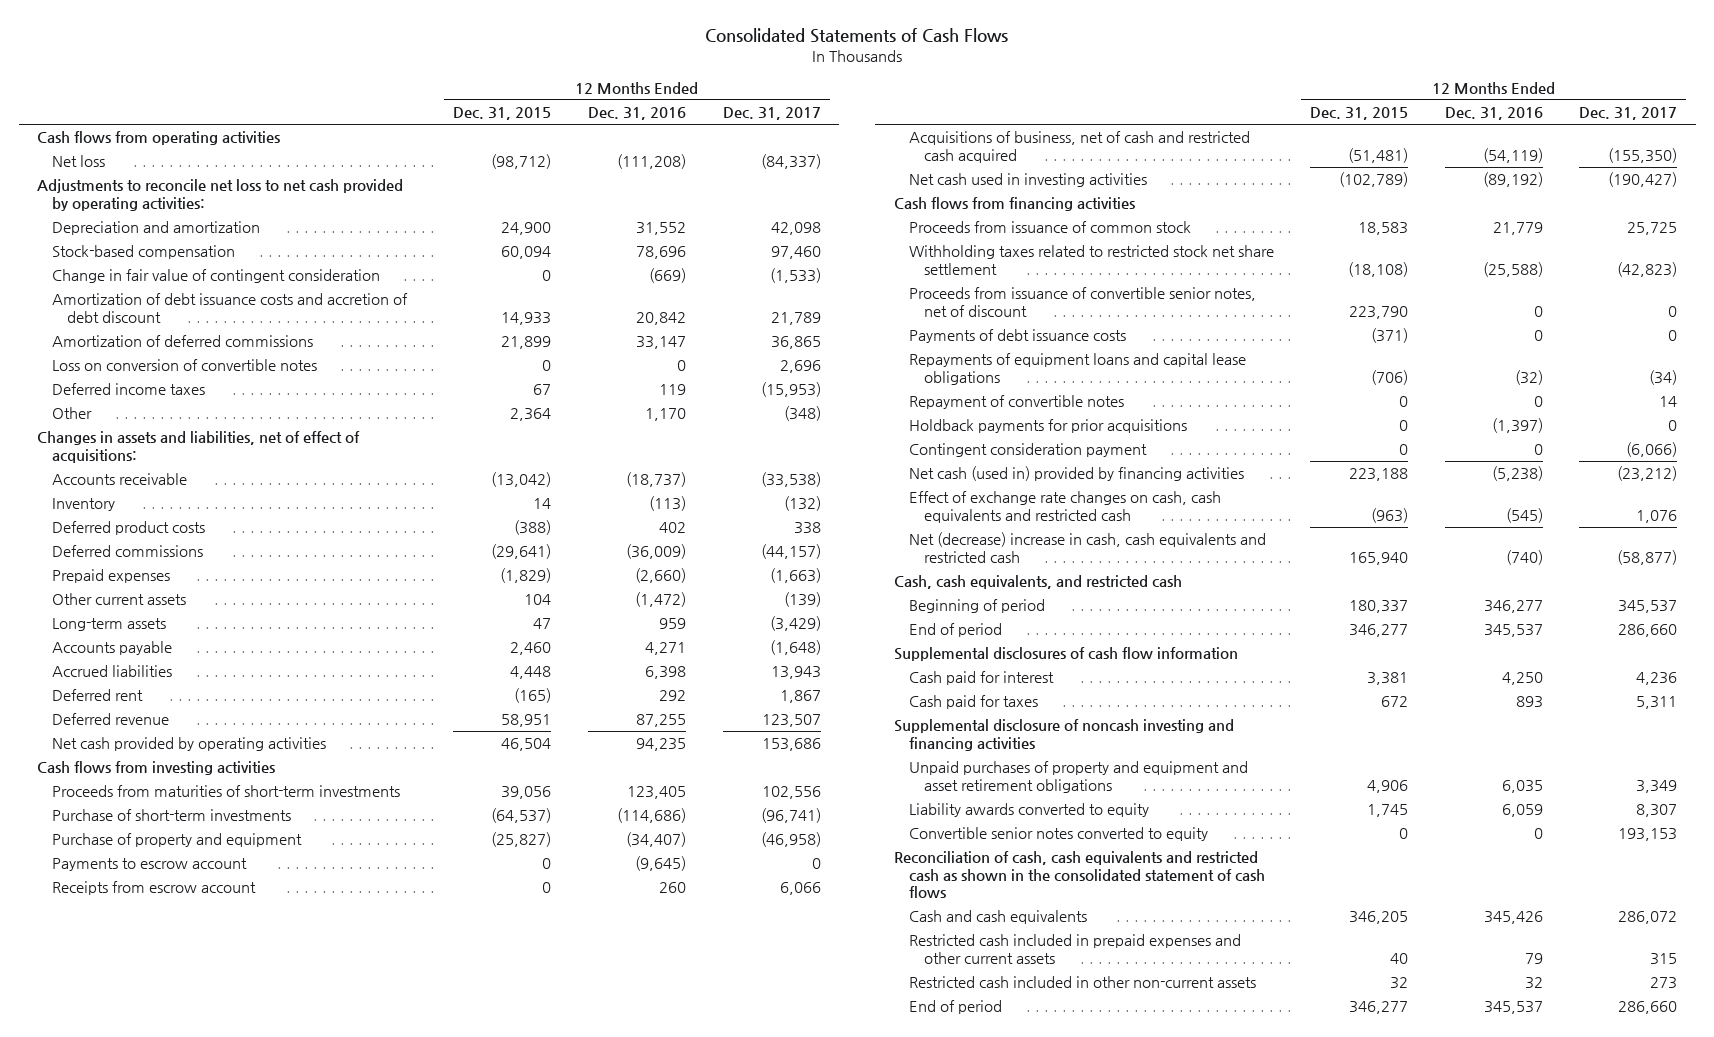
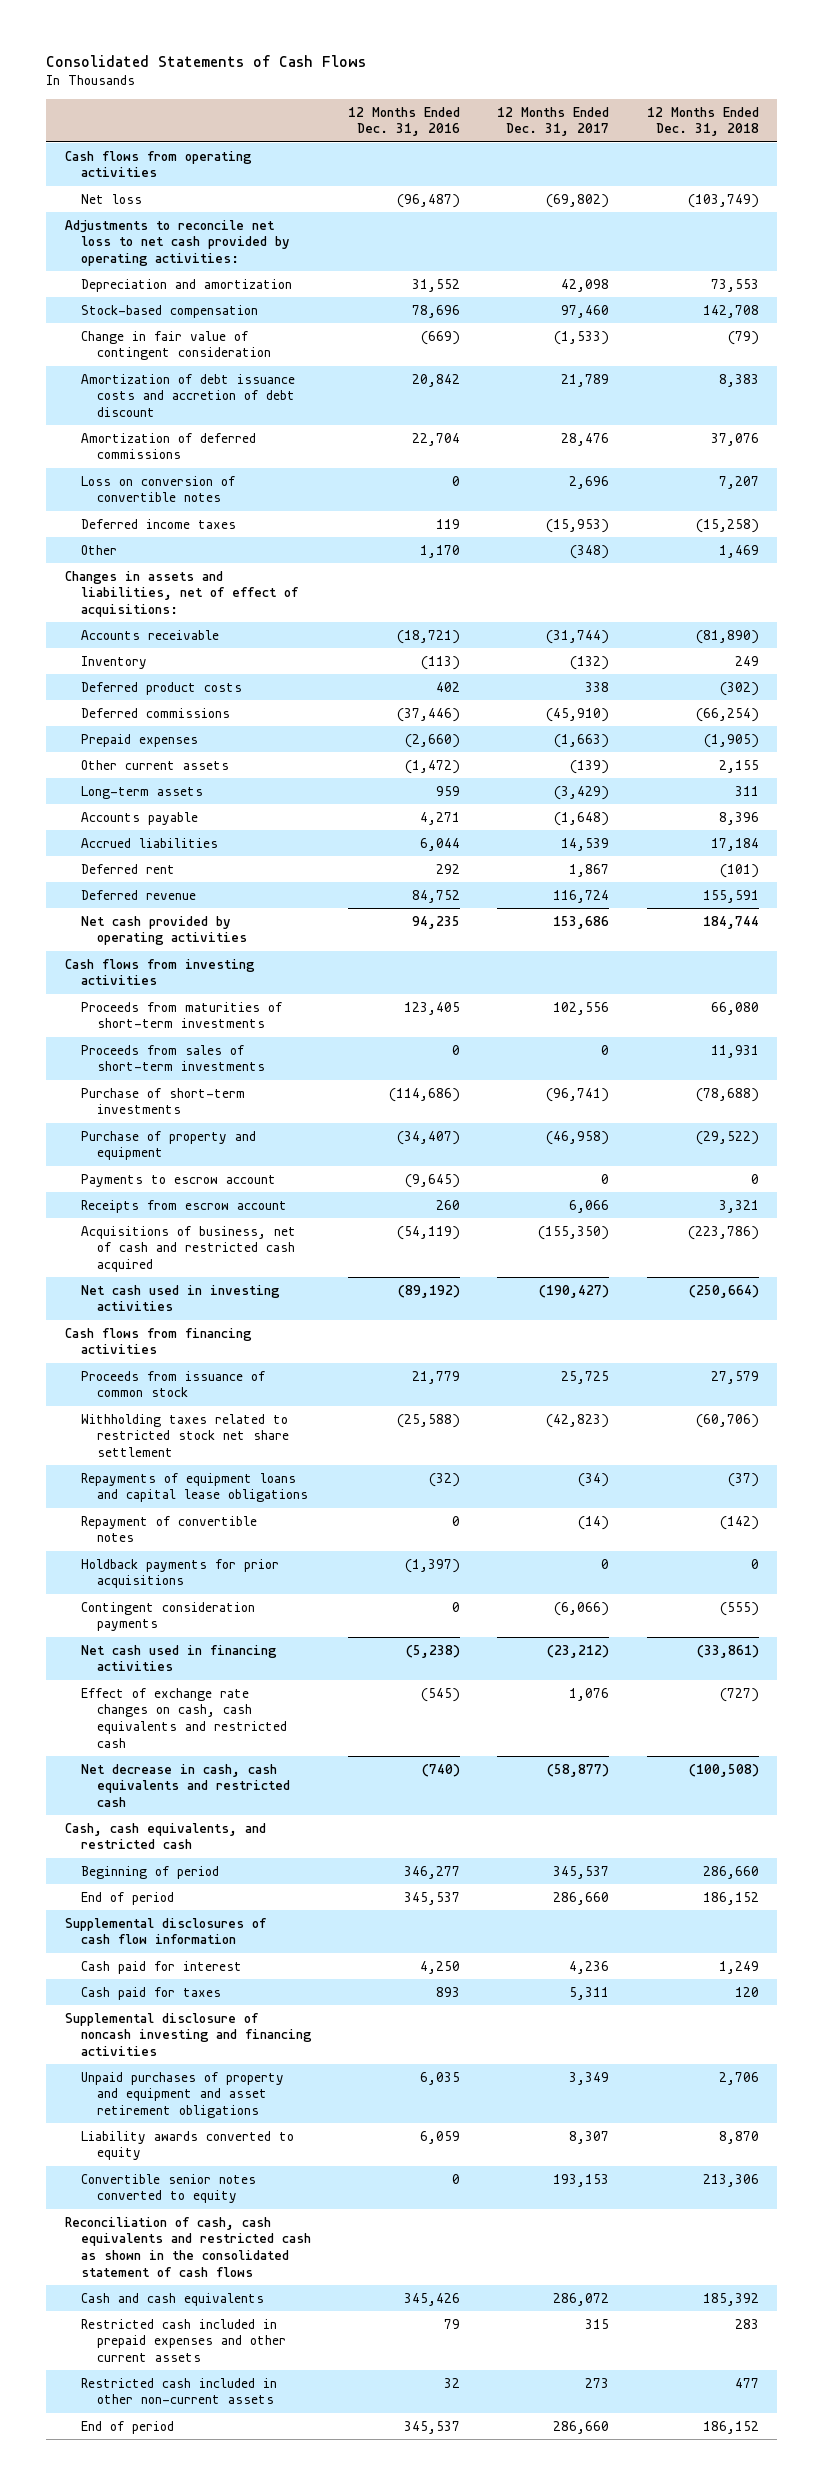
- | 12 Months Ended Dec. 31, 2015 | 12 Months Ended Dec. 31, 2016 | 12 Months Ended Dec. 31, 2017
+ | 12 Months Ended Dec. 31, 2016 | 12 Months Ended Dec. 31, 2017 | 12 Months Ended Dec. 31, 2018
- Net loss | (98,712) | (111,208) | (84,337)
+ Net loss | (96,487) | (69,802) | (103,749)
- Amortization of deferred commissions | 21,899 | 33,147 | 36,865
+ Amortization of deferred commissions | 22,704 | 28,476 | 37,076
- Accounts receivable | (13,042) | (18,737) | (33,538)
+ Accounts receivable | (18,721) | (31,744) | (81,890)
- Deferred commissions | (29,641) | (36,009) | (44,157)
+ Deferred commissions | (37,446) | (45,910) | (66,254)
- Accrued liabilities | 4,448 | 6,398 | 13,943
+ Accrued liabilities | 6,044 | 14,539 | 17,184
- Deferred revenue | 58,951 | 87,255 | 123,507
+ Deferred revenue | 84,752 | 116,724 | 155,591
+ Proceeds from sales of short-term investments | 0 | 0 | 11,931
- Proceeds from issuance of convertible senior notes, net of discount | 223,790 | 0 | 0
- Payments of debt issuance costs | (371) | 0 | 0
- Repayment of convertible notes | 0 | 0 | 14
+ Repayment of convertible notes | 0 | (14) | (142)
- Contingent consideration payment | 0 | 0 | (6,066)
- Net cash (used in) provided by financing activities | 223,188 | (5,238) | (23,212)
+ Contingent consideration payments | 0 | (6,066) | (555)
+ Net cash used in financing activities | (5,238) | (23,212) | (33,861)
- Net (decrease) increase in cash, cash equivalents and restricted cash | 165,940 | (740) | (58,877)
+ Net decrease in cash, cash equivalents and restricted cash | (740) | (58,877) | (100,508)

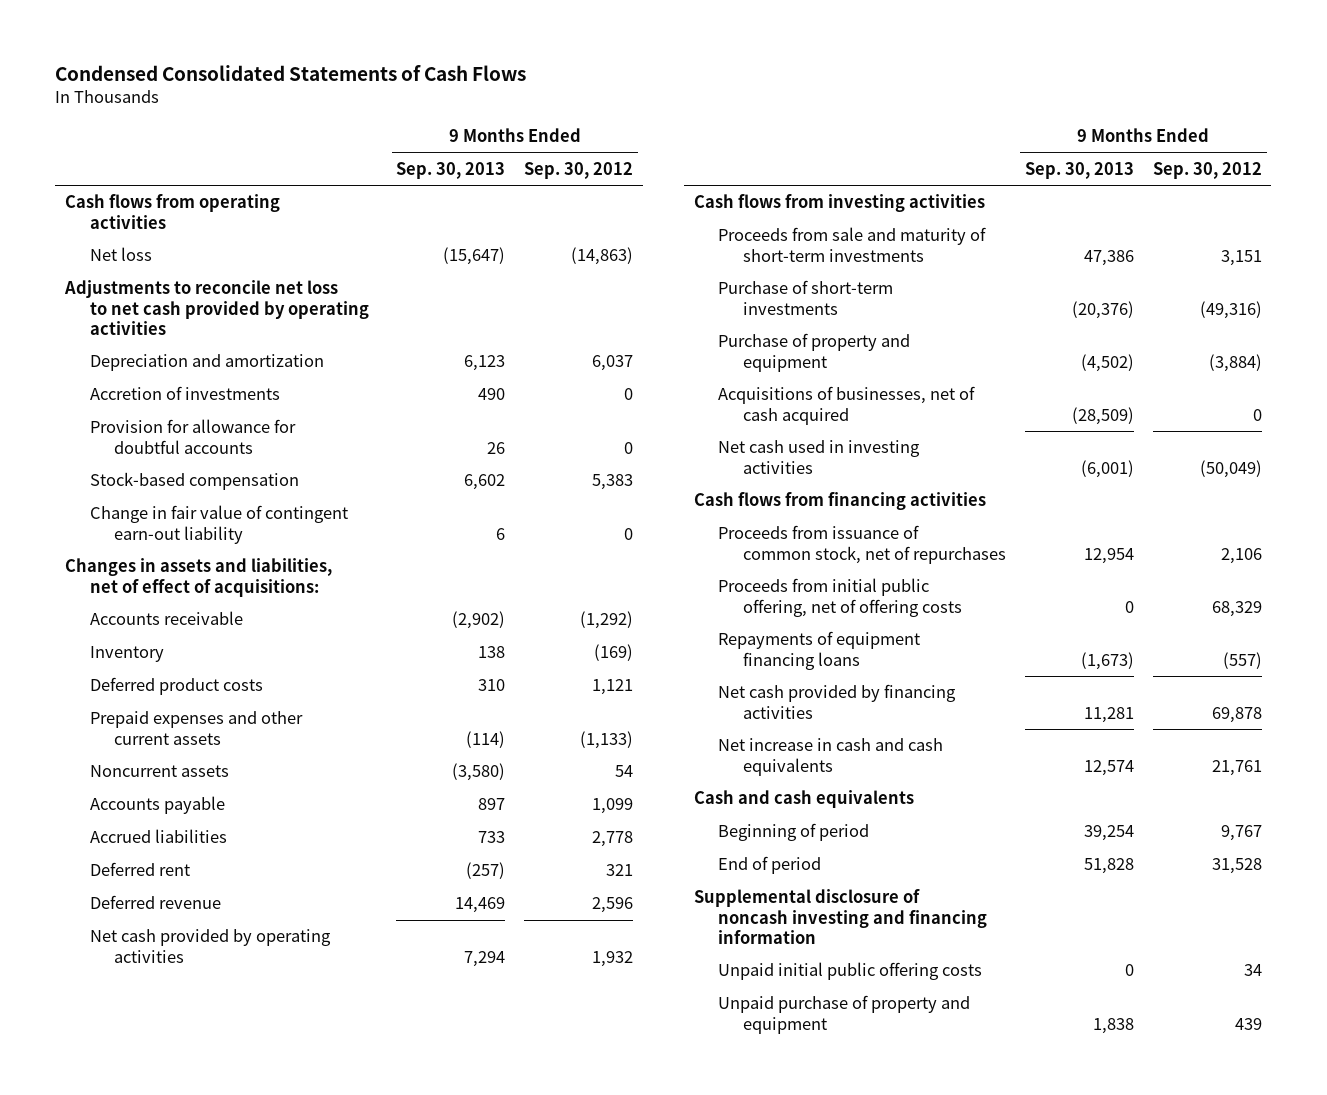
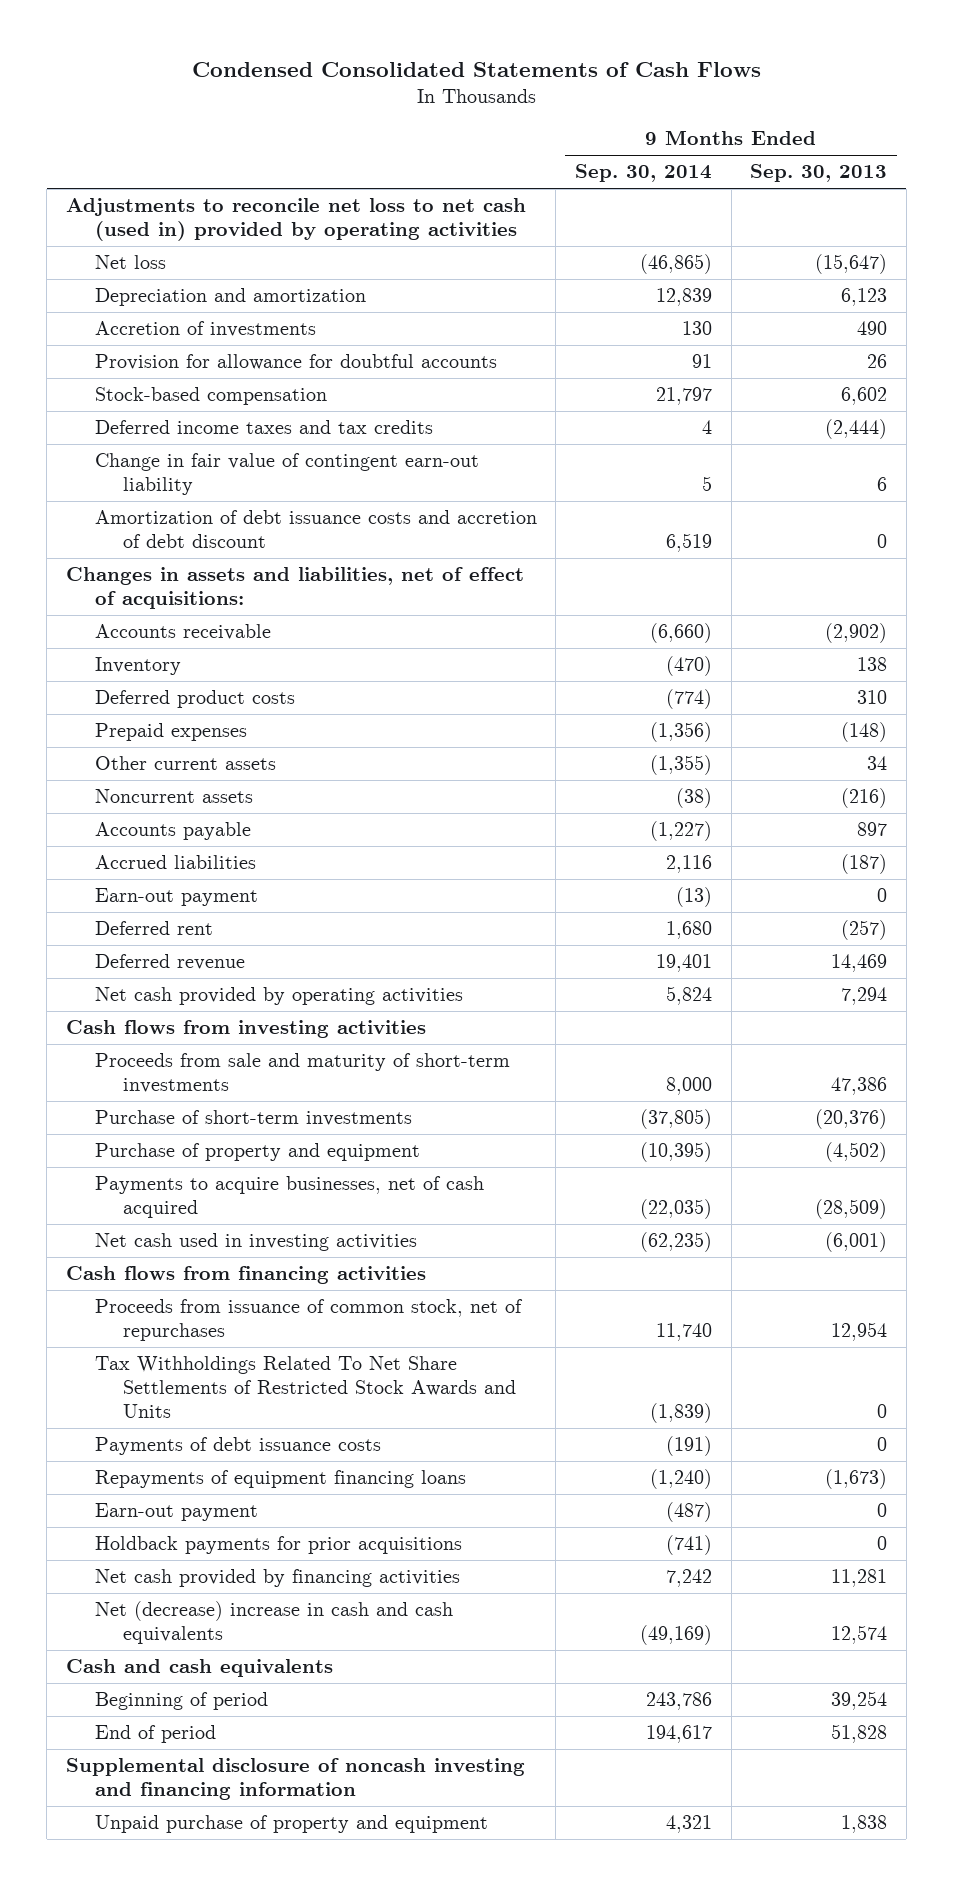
- | 9 Months Ended Sep. 30, 2013 | 9 Months Ended Sep. 30, 2012
+ | 9 Months Ended Sep. 30, 2014 | 9 Months Ended Sep. 30, 2013
- Cash flows from operating activities
+ Adjustments to reconcile net loss to net cash (used in) provided by operating activities
- Adjustments to reconcile net loss to net cash provided by operating activities
+ Deferred income taxes and tax credits | 4 | (2,444)
+ Amortization of debt issuance costs and accretion of debt discount | 6,519 | 0
- Prepaid expenses and other current assets | (114) | (1,133)
- Noncurrent assets | (3,580) | 54
+ Prepaid expenses | (1,356) | (148)
+ Other current assets | (1,355) | 34
+ Noncurrent assets | (38) | (216)
- Accrued liabilities | 733 | 2,778
+ Accrued liabilities | 2,116 | (187)
+ Earn-out payment | (13) | 0
- Acquisitions of businesses, net of cash acquired | (28,509) | 0
+ Payments to acquire businesses, net of cash acquired | (22,035) | (28,509)
- Proceeds from initial public offering, net of offering costs | 0 | 68,329
+ Tax Withholdings Related To Net Share Settlements of Restricted Stock Awards and Units | (1,839) | 0
+ Payments of debt issuance costs | (191) | 0
+ Earn-out payment | (487) | 0
+ Holdback payments for prior acquisitions | (741) | 0
- Net increase in cash and cash equivalents | 12,574 | 21,761
+ Net (decrease) increase in cash and cash equivalents | (49,169) | 12,574
- Unpaid initial public offering costs | 0 | 34

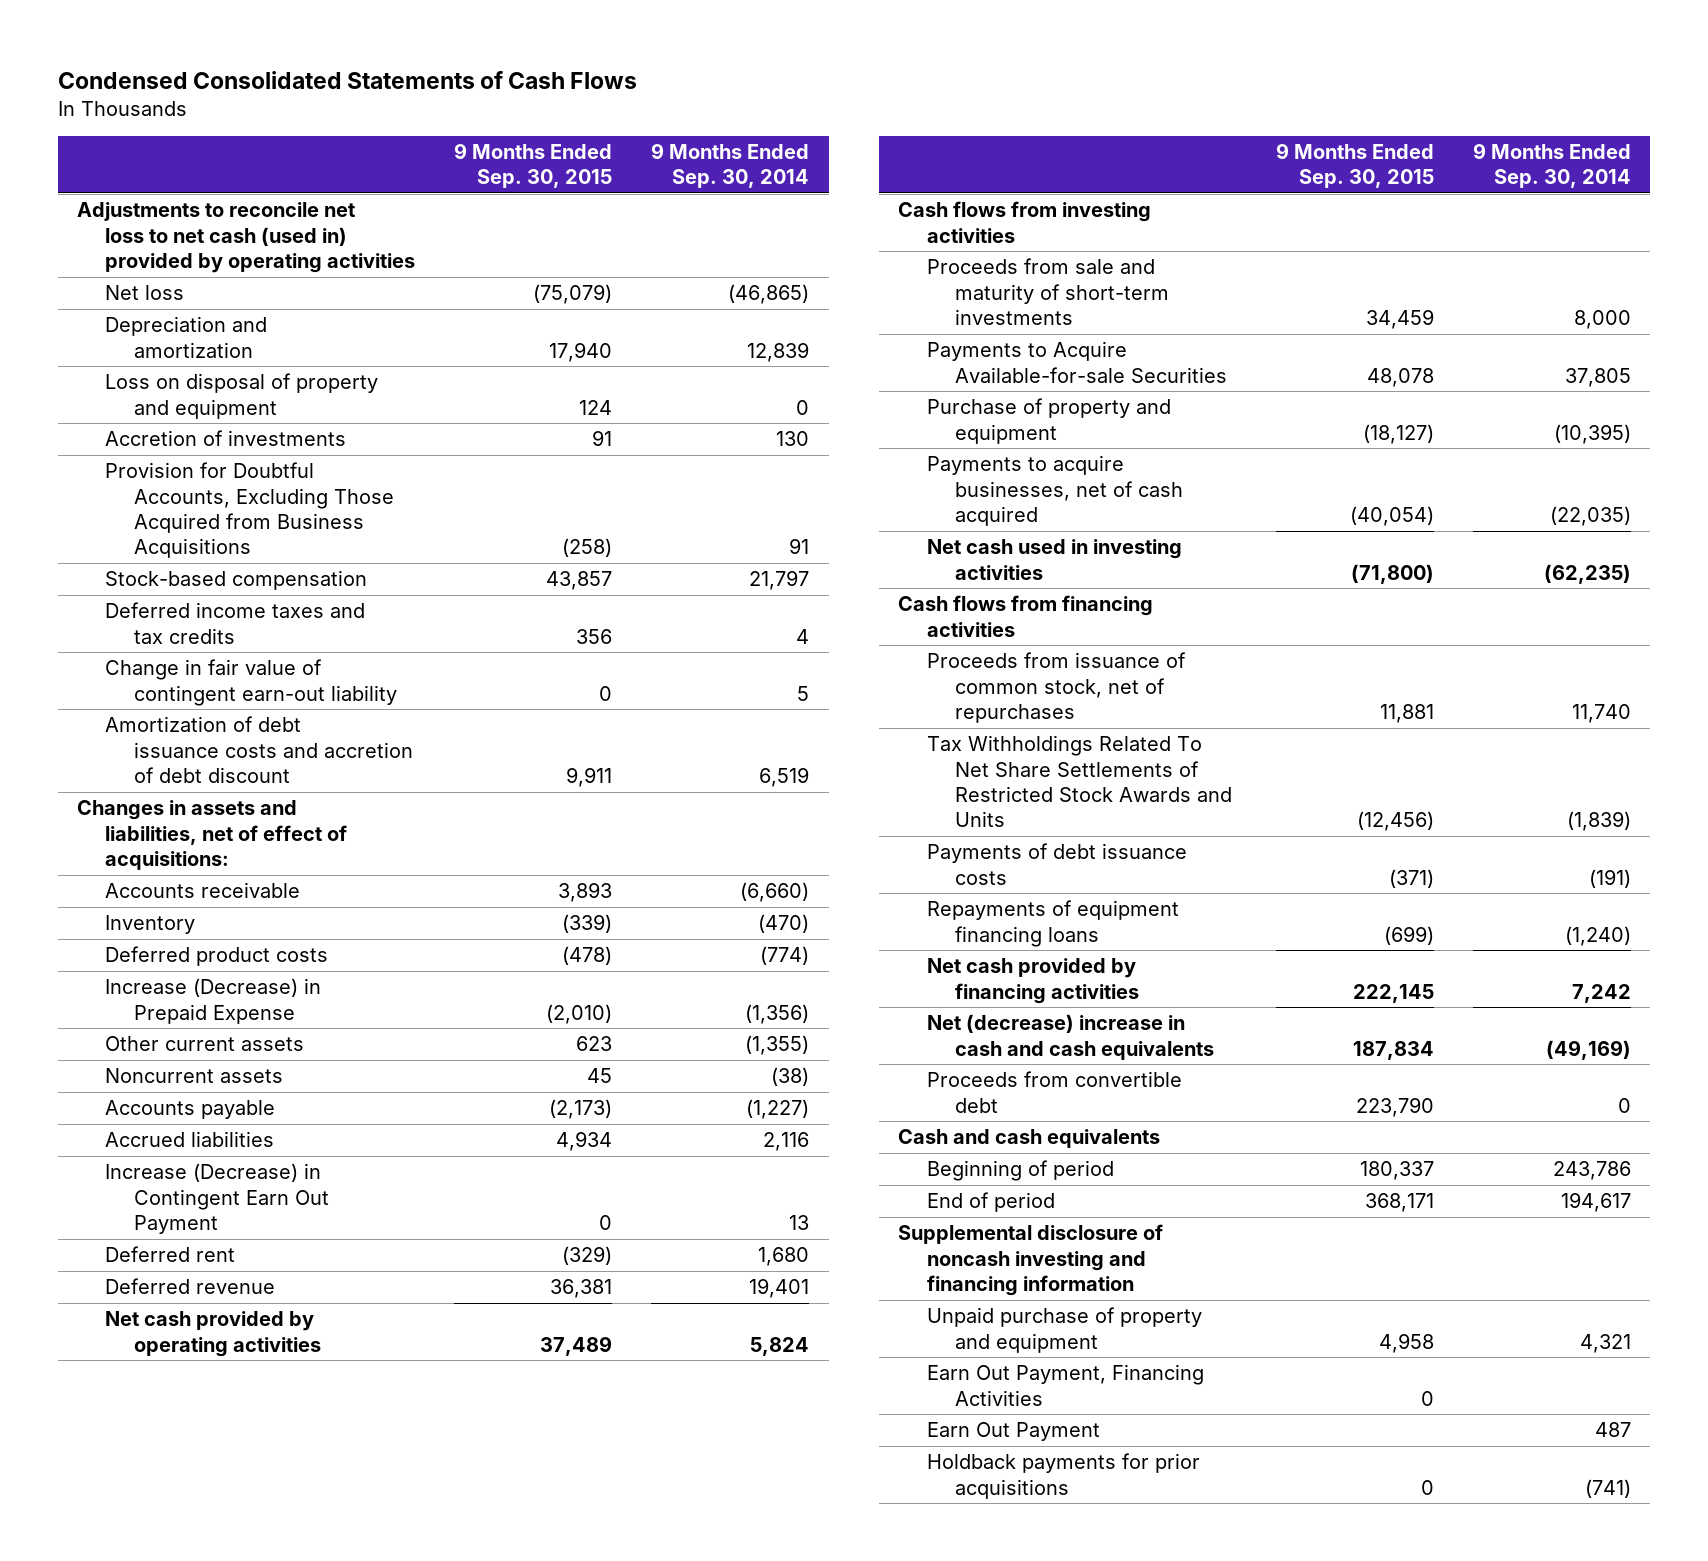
- | 9 Months Ended Sep. 30, 2014 | 9 Months Ended Sep. 30, 2013
+ | 9 Months Ended Sep. 30, 2015 | 9 Months Ended Sep. 30, 2014
+ Loss on disposal of property and equipment | 124 | 0
- Provision for allowance for doubtful accounts | 91 | 26
+ Provision for Doubtful Accounts, Excluding Those Acquired from Business Acquisitions | (258) | 91
- Prepaid expenses | (1,356) | (148)
+ Increase (Decrease) in Prepaid Expense | (2,010) | (1,356)
- Earn-out payment | (13) | 0
+ Increase (Decrease) in Contingent Earn Out Payment | 0 | 13
- Purchase of short-term investments | (37,805) | (20,376)
+ Payments to Acquire Available-for-sale Securities | 48,078 | 37,805
- Earn-out payment | (487) | 0
+ Proceeds from convertible debt | 223,790 | 0
+ Earn Out Payment, Financing Activities | 0 |
+ Earn Out Payment | | 487
moved down: Holdback payments for prior acquisitions | 0 | (741)

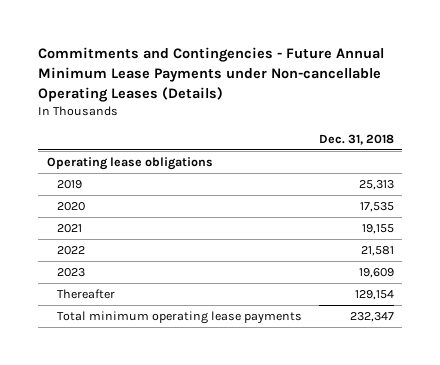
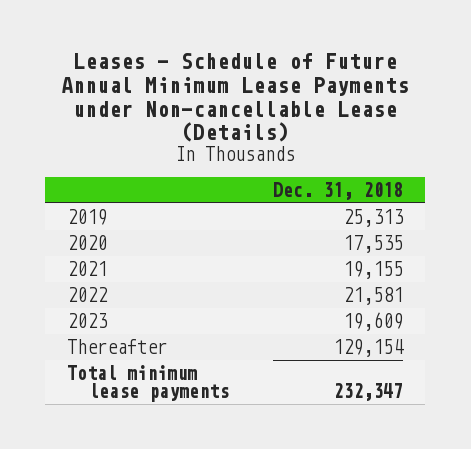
- Commitments and Contingencies - Future Annual Minimum Lease Payments under Non-cancellable Operating Leases (Details)
+ Leases - Schedule of Future Annual Minimum Lease Payments under Non-cancellable Lease (Details)
- Operating lease obligations
- Total minimum operating lease payments | 232,347
+ Total minimum lease payments | 232,347

